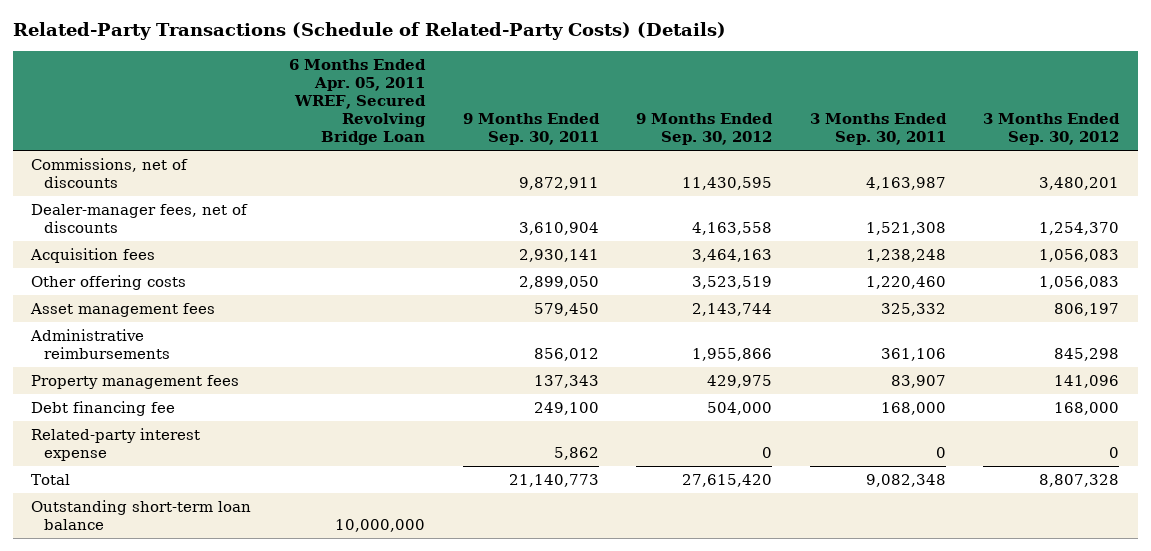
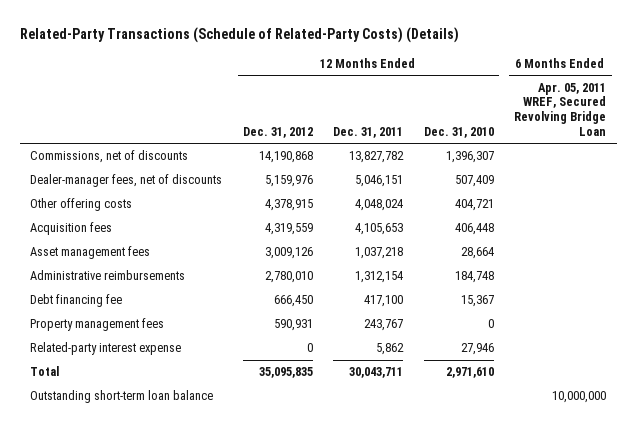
- | 6 Months Ended Apr. 05, 2011 WREF, Secured Revolving Bridge Loan | 9 Months Ended Sep. 30, 2011 | 9 Months Ended Sep. 30, 2012 | 3 Months Ended Sep. 30, 2011 | 3 Months Ended Sep. 30, 2012
+ | 12 Months Ended Dec. 31, 2012 | 12 Months Ended Dec. 31, 2011 | 12 Months Ended Dec. 31, 2010 | 6 Months Ended Apr. 05, 2011 WREF, Secured Revolving Bridge Loan
moved down: Acquisition fees | 4,319,559 | 4,105,653 | 406,448 |
moved down: Property management fees | 590,931 | 243,767 | 0 |

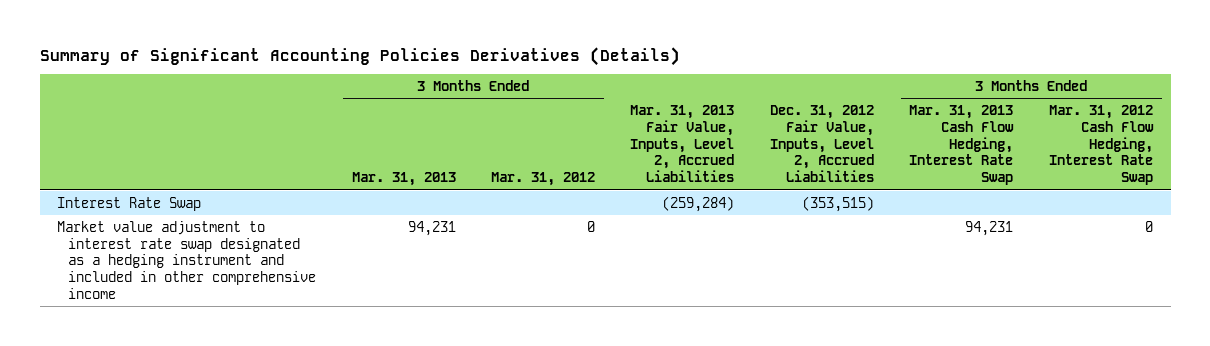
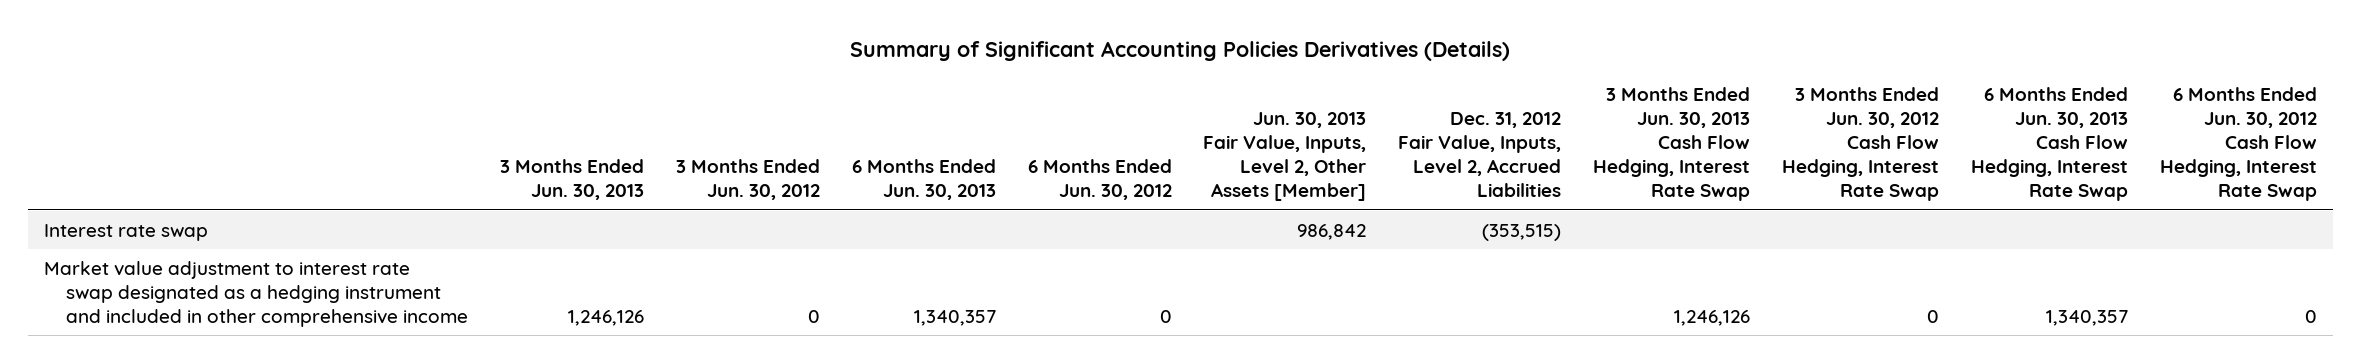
- | 3 Months Ended Mar. 31, 2013 | 3 Months Ended Mar. 31, 2012 | Mar. 31, 2013 Fair Value, Inputs, Level 2, Accrued Liabilities | Dec. 31, 2012 Fair Value, Inputs, Level 2, Accrued Liabilities | 3 Months Ended Mar. 31, 2013 Cash Flow Hedging, Interest Rate Swap | 3 Months Ended Mar. 31, 2012 Cash Flow Hedging, Interest Rate Swap
+ | 3 Months Ended Jun. 30, 2013 | 3 Months Ended Jun. 30, 2012 | 6 Months Ended Jun. 30, 2013 | 6 Months Ended Jun. 30, 2012 | Jun. 30, 2013 Fair Value, Inputs, Level 2, Other Assets [Member] | Dec. 31, 2012 Fair Value, Inputs, Level 2, Accrued Liabilities | 3 Months Ended Jun. 30, 2013 Cash Flow Hedging, Interest Rate Swap | 3 Months Ended Jun. 30, 2012 Cash Flow Hedging, Interest Rate Swap | 6 Months Ended Jun. 30, 2013 Cash Flow Hedging, Interest Rate Swap | 6 Months Ended Jun. 30, 2012 Cash Flow Hedging, Interest Rate Swap
- Interest Rate Swap | | | (259,284) | (353,515) | |
+ Interest rate swap | | | | | 986,842 | (353,515) | | | |

